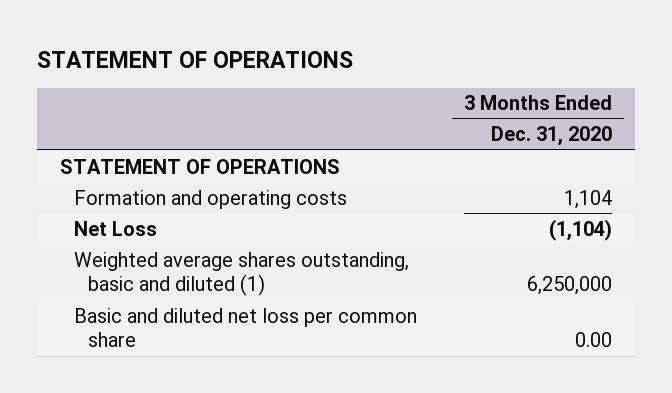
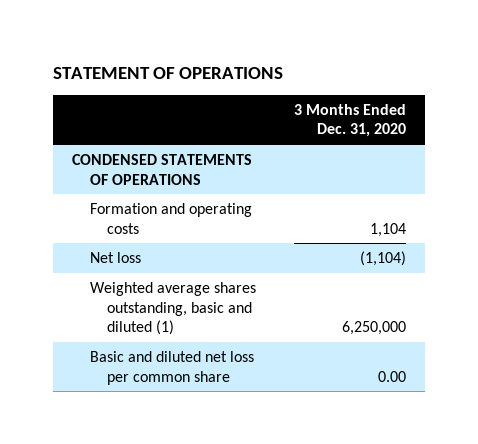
- STATEMENT OF OPERATIONS
+ CONDENSED STATEMENTS OF OPERATIONS
- Net Loss | (1,104)
+ Net loss | (1,104)

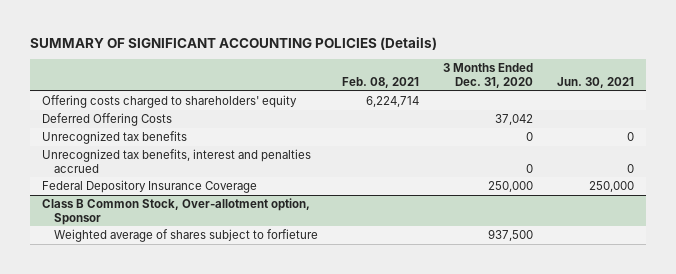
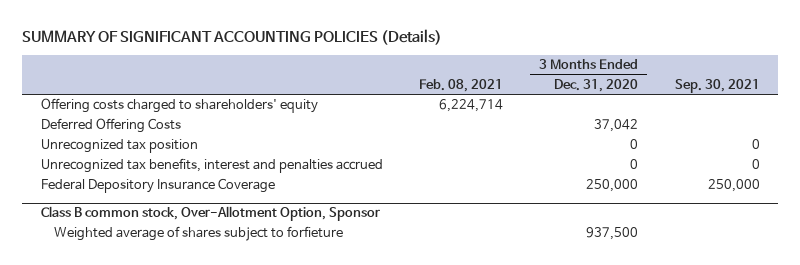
- | Feb. 08, 2021 | 3 Months Ended Dec. 31, 2020 | Jun. 30, 2021
+ | Feb. 08, 2021 | 3 Months Ended Dec. 31, 2020 | Sep. 30, 2021
- Unrecognized tax benefits | | 0 | 0
+ Unrecognized tax position | | 0 | 0
- Class B Common Stock, Over-allotment option, Sponsor
+ Class B common stock, Over-Allotment Option, Sponsor

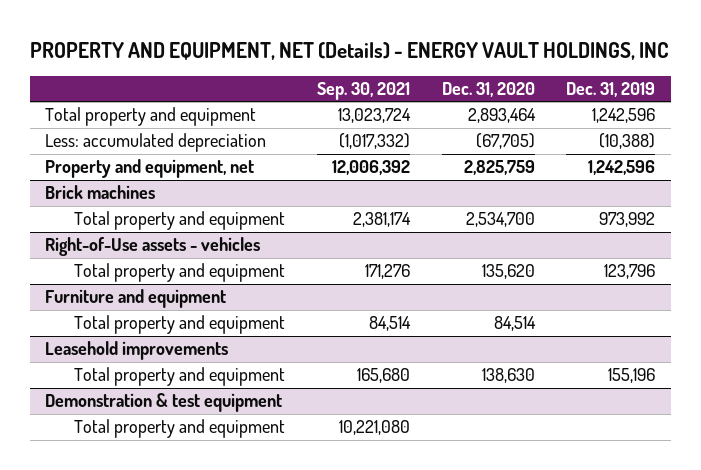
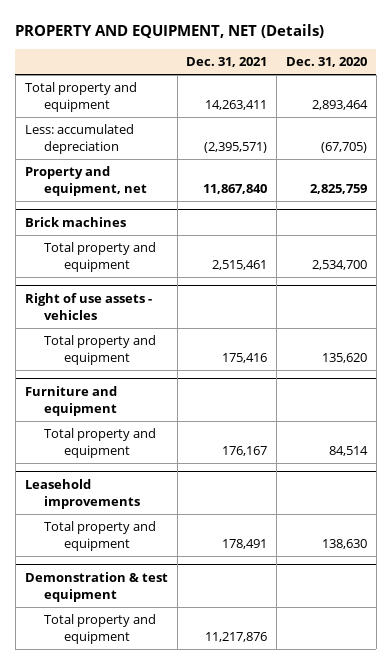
- PROPERTY AND EQUIPMENT, NET (Details) - ENERGY VAULT HOLDINGS, INC
+ PROPERTY AND EQUIPMENT, NET (Details)
- | Sep. 30, 2021 | Dec. 31, 2020 | Dec. 31, 2019
+ | Dec. 31, 2021 | Dec. 31, 2020
- Right-of-Use assets - vehicles
+ Right of use assets - vehicles

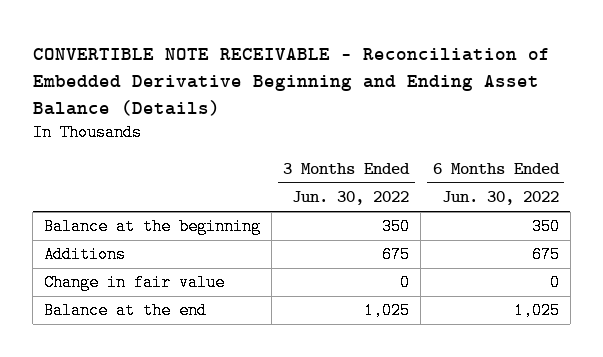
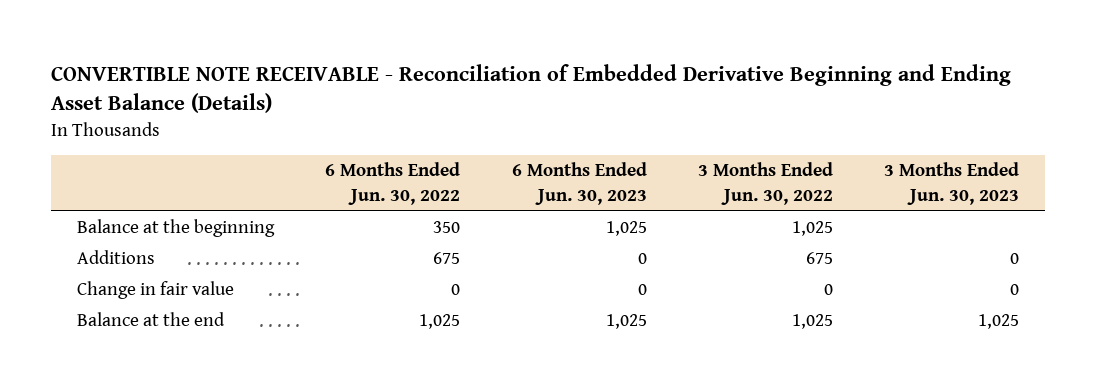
- | 3 Months Ended Jun. 30, 2022 | 6 Months Ended Jun. 30, 2022
+ | 6 Months Ended Jun. 30, 2022 | 6 Months Ended Jun. 30, 2023 | 3 Months Ended Jun. 30, 2022 | 3 Months Ended Jun. 30, 2023
- Balance at the beginning | 350 | 350
+ Balance at the beginning | 350 | 1,025 | 1,025 |

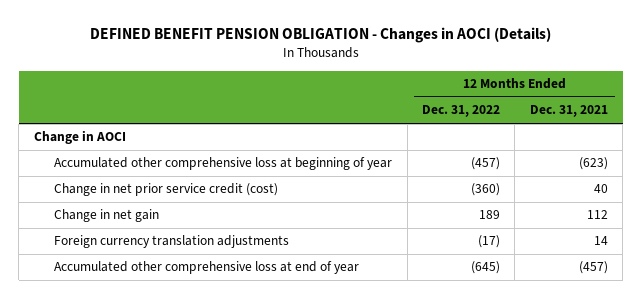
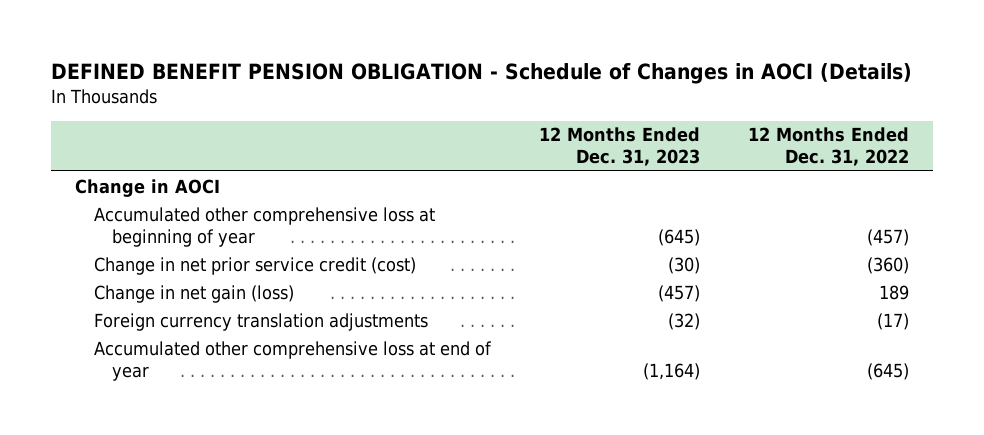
- DEFINED BENEFIT PENSION OBLIGATION - Changes in AOCI (Details)
+ DEFINED BENEFIT PENSION OBLIGATION - Schedule of Changes in AOCI (Details)
- | 12 Months Ended Dec. 31, 2022 | 12 Months Ended Dec. 31, 2021
+ | 12 Months Ended Dec. 31, 2023 | 12 Months Ended Dec. 31, 2022
- Change in net gain | 189 | 112
+ Change in net gain (loss) | (457) | 189

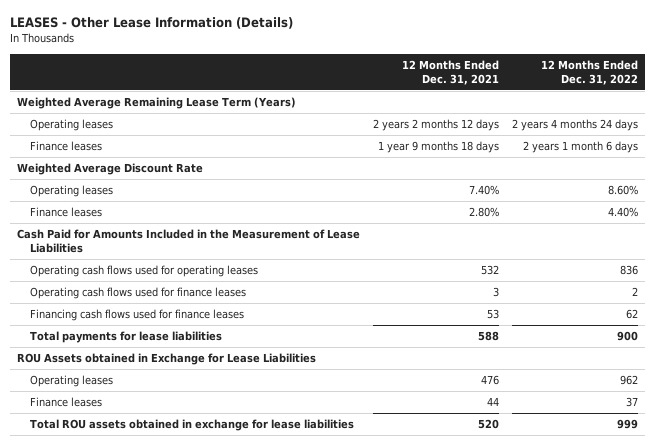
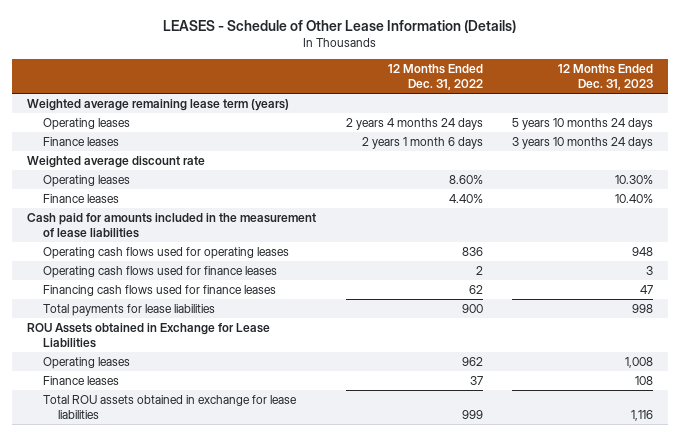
- LEASES - Other Lease Information (Details)
+ LEASES - Schedule of Other Lease Information (Details)
- | 12 Months Ended Dec. 31, 2021 | 12 Months Ended Dec. 31, 2022
+ | 12 Months Ended Dec. 31, 2022 | 12 Months Ended Dec. 31, 2023
- Weighted Average Remaining Lease Term (Years)
+ Weighted average remaining lease term (years)
- Weighted Average Discount Rate
+ Weighted average discount rate
- Cash Paid for Amounts Included in the Measurement of Lease Liabilities
+ Cash paid for amounts included in the measurement of lease liabilities

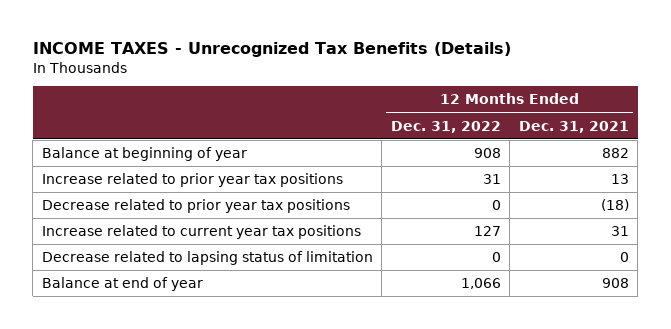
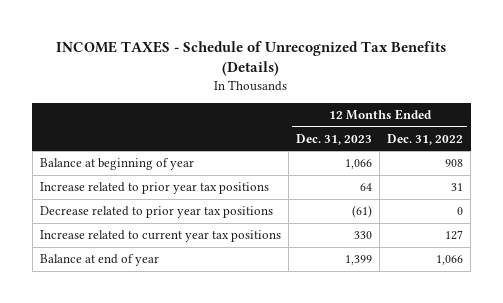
- INCOME TAXES - Unrecognized Tax Benefits (Details)
+ INCOME TAXES - Schedule of Unrecognized Tax Benefits (Details)
- | 12 Months Ended Dec. 31, 2022 | 12 Months Ended Dec. 31, 2021
+ | 12 Months Ended Dec. 31, 2023 | 12 Months Ended Dec. 31, 2022
- Decrease related to lapsing status of limitation | 0 | 0

